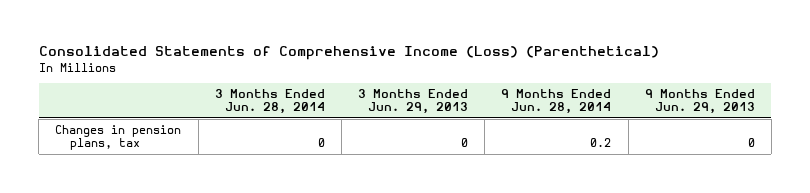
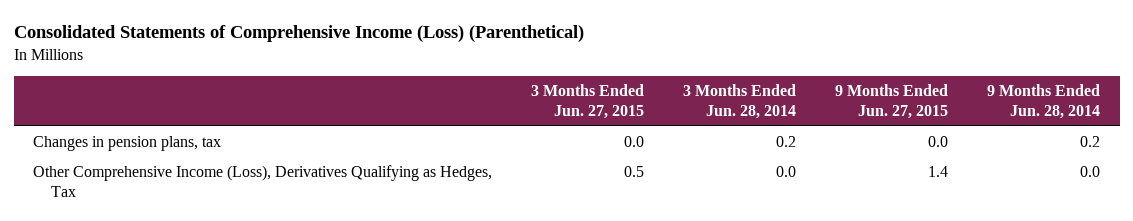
- | 3 Months Ended Jun. 28, 2014 | 3 Months Ended Jun. 29, 2013 | 9 Months Ended Jun. 28, 2014 | 9 Months Ended Jun. 29, 2013
+ | 3 Months Ended Jun. 27, 2015 | 3 Months Ended Jun. 28, 2014 | 9 Months Ended Jun. 27, 2015 | 9 Months Ended Jun. 28, 2014
- Changes in pension plans, tax | 0 | 0 | 0.2 | 0
+ Changes in pension plans, tax | 0.0 | 0.2 | 0.0 | 0.2
+ Other Comprehensive Income (Loss), Derivatives Qualifying as Hedges, Tax | 0.5 | 0.0 | 1.4 | 0.0

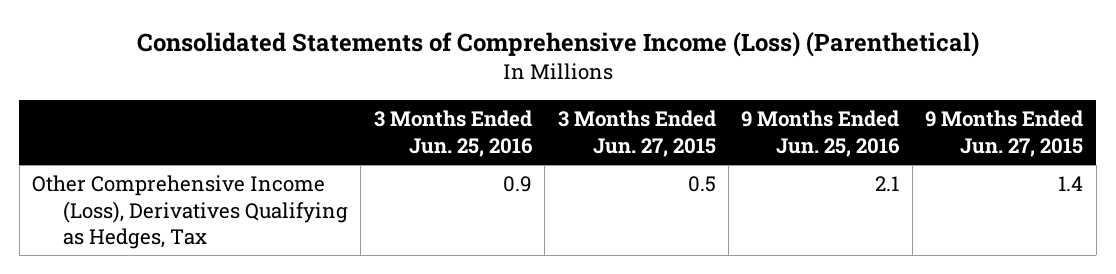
- | 3 Months Ended Jun. 27, 2015 | 3 Months Ended Jun. 28, 2014 | 9 Months Ended Jun. 27, 2015 | 9 Months Ended Jun. 28, 2014
+ | 3 Months Ended Jun. 25, 2016 | 3 Months Ended Jun. 27, 2015 | 9 Months Ended Jun. 25, 2016 | 9 Months Ended Jun. 27, 2015
- Changes in pension plans, tax | 0.0 | 0.2 | 0.0 | 0.2

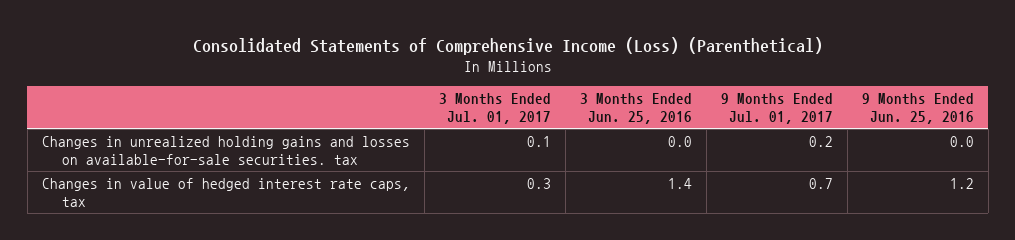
- | 3 Months Ended Jun. 25, 2016 | 3 Months Ended Jun. 27, 2015 | 9 Months Ended Jun. 25, 2016 | 9 Months Ended Jun. 27, 2015
+ | 3 Months Ended Jul. 01, 2017 | 3 Months Ended Jun. 25, 2016 | 9 Months Ended Jul. 01, 2017 | 9 Months Ended Jun. 25, 2016
- Other Comprehensive Income (Loss), Derivatives Qualifying as Hedges, Tax | 0.9 | 0.5 | 2.1 | 1.4
+ Changes in unrealized holding gains and losses on available-for-sale securities. tax | 0.1 | 0.0 | 0.2 | 0.0
+ Changes in value of hedged interest rate caps, tax | 0.3 | 1.4 | 0.7 | 1.2

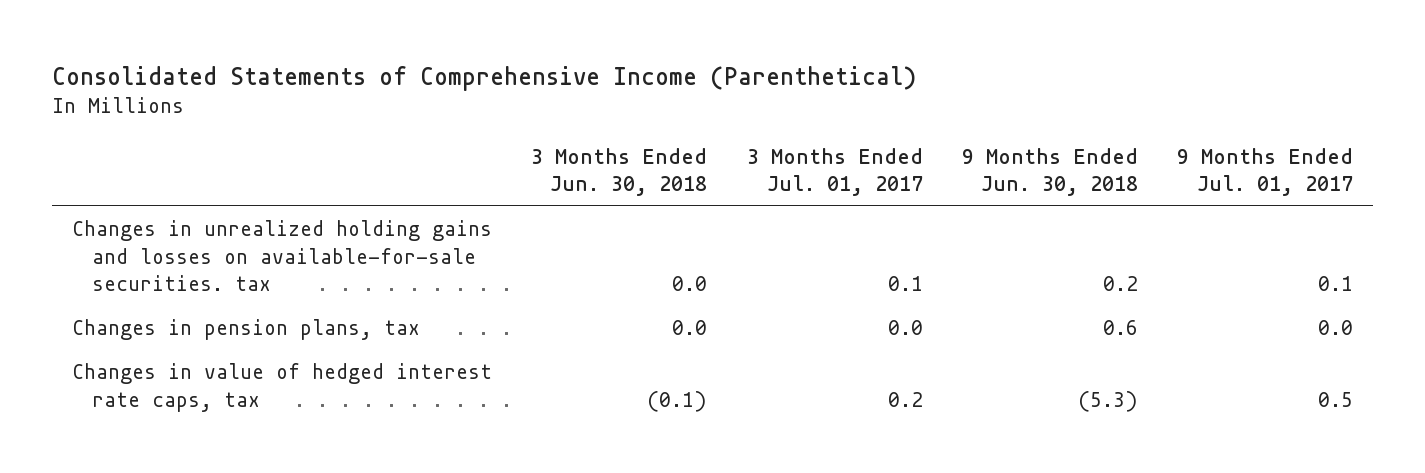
- Consolidated Statements of Comprehensive Income (Loss) (Parenthetical)
+ Consolidated Statements of Comprehensive Income (Parenthetical)
- | 3 Months Ended Jul. 01, 2017 | 3 Months Ended Jun. 25, 2016 | 9 Months Ended Jul. 01, 2017 | 9 Months Ended Jun. 25, 2016
+ | 3 Months Ended Jun. 30, 2018 | 3 Months Ended Jul. 01, 2017 | 9 Months Ended Jun. 30, 2018 | 9 Months Ended Jul. 01, 2017
- Changes in unrealized holding gains and losses on available-for-sale securities. tax | 0.1 | 0.0 | 0.2 | 0.0
- Changes in value of hedged interest rate caps, tax | 0.3 | 1.4 | 0.7 | 1.2
+ Changes in unrealized holding gains and losses on available-for-sale securities. tax | 0.0 | 0.1 | 0.2 | 0.1
+ Changes in pension plans, tax | 0.0 | 0.0 | 0.6 | 0.0
+ Changes in value of hedged interest rate caps, tax | (0.1) | 0.2 | (5.3) | 0.5

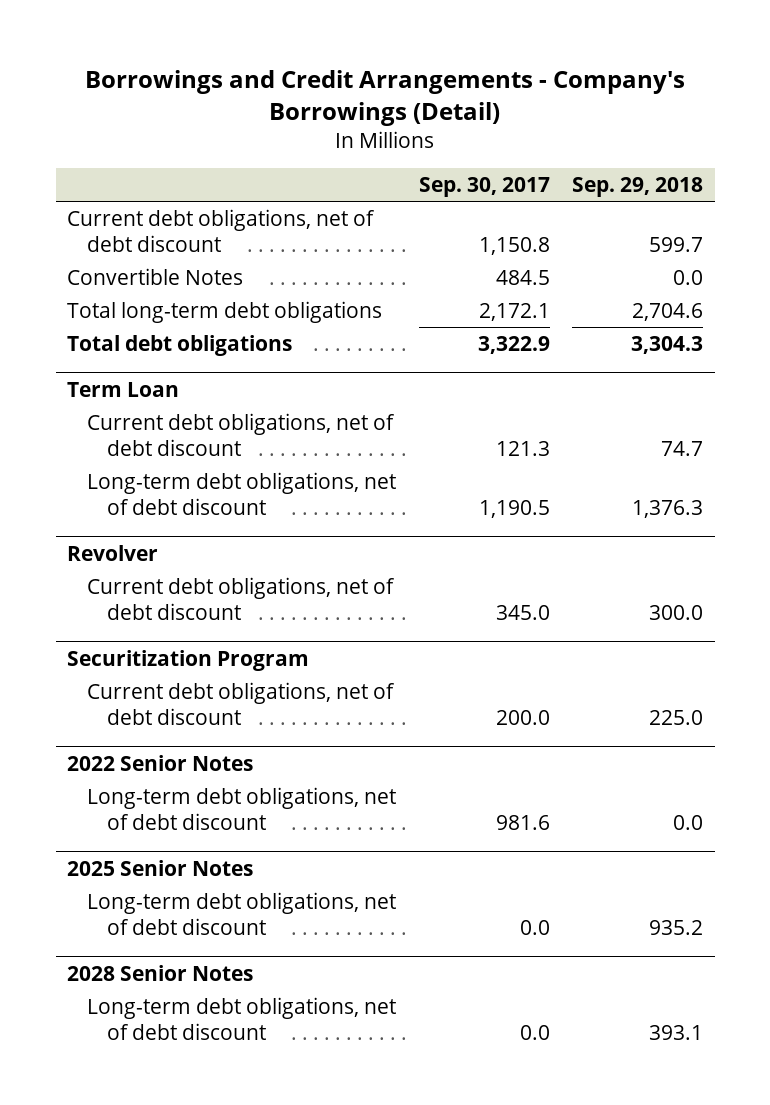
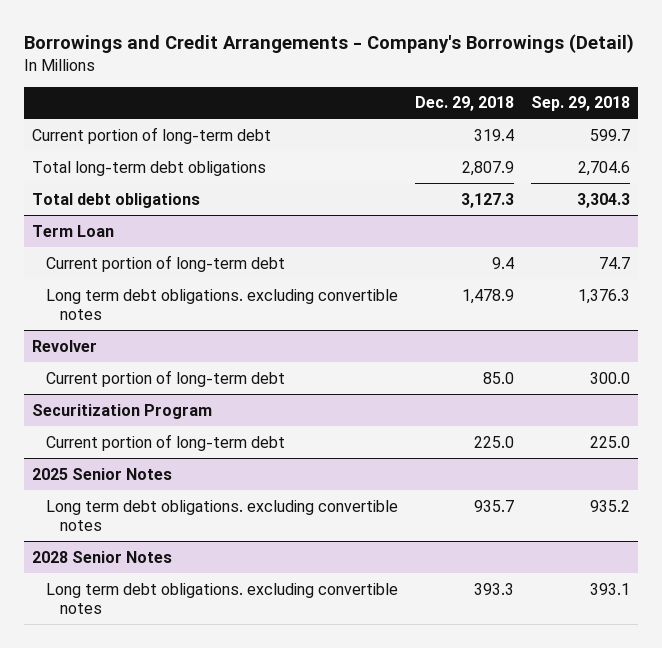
- | Sep. 30, 2017 | Sep. 29, 2018
+ | Dec. 29, 2018 | Sep. 29, 2018
- Current debt obligations, net of debt discount | 1,150.8 | 599.7
- Convertible Notes | 484.5 | 0.0
+ Current portion of long-term debt | 319.4 | 599.7
@ Term Loan
- Current debt obligations, net of debt discount | 121.3 | 74.7
- Long-term debt obligations, net of debt discount | 1,190.5 | 1,376.3
+ Current portion of long-term debt | 9.4 | 74.7
+ Long term debt obligations. excluding convertible notes | 1,478.9 | 1,376.3
@ Revolver
- Current debt obligations, net of debt discount | 345.0 | 300.0
+ Current portion of long-term debt | 85.0 | 300.0
@ Securitization Program
- Current debt obligations, net of debt discount | 200.0 | 225.0
- 2022 Senior Notes
- Long-term debt obligations, net of debt discount | 981.6 | 0.0
@ Securitization Program
+ Current portion of long-term debt | 225.0 | 225.0
@ 2025 Senior Notes
- Long-term debt obligations, net of debt discount | 0.0 | 935.2
+ Long term debt obligations. excluding convertible notes | 935.7 | 935.2
@ 2028 Senior Notes
- Long-term debt obligations, net of debt discount | 0.0 | 393.1
+ Long term debt obligations. excluding convertible notes | 393.3 | 393.1

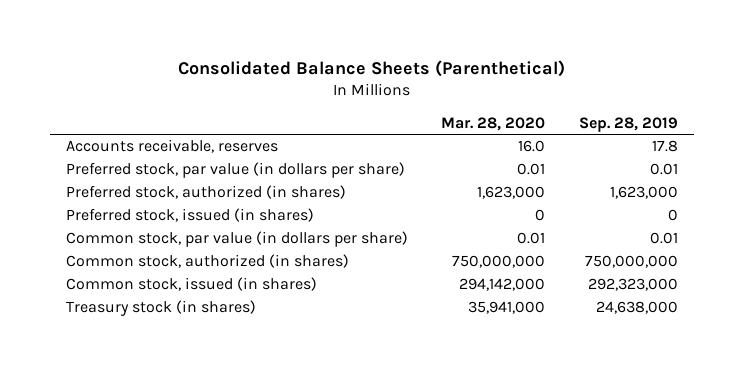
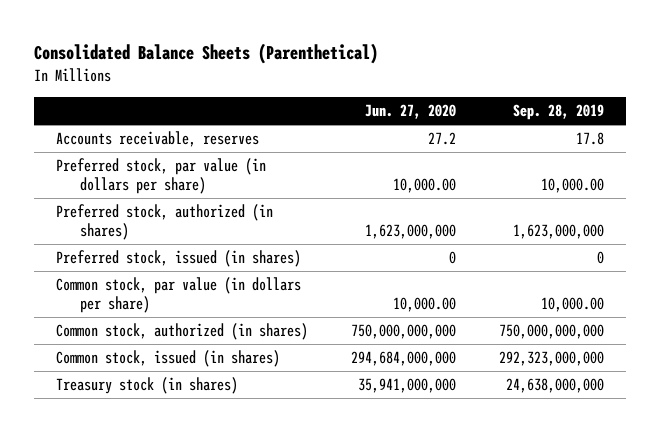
- | Mar. 28, 2020 | Sep. 28, 2019
+ | Jun. 27, 2020 | Sep. 28, 2019
- Preferred stock, par value (in dollars per share) | 0.01 | 0.01
- Preferred stock, authorized (in shares) | 1,623,000 | 1,623,000
+ Preferred stock, par value (in dollars per share) | 10,000.00 | 10,000.00
+ Preferred stock, authorized (in shares) | 1,623,000,000 | 1,623,000,000
- Common stock, par value (in dollars per share) | 0.01 | 0.01
- Common stock, authorized (in shares) | 750,000,000 | 750,000,000
- Common stock, issued (in shares) | 294,142,000 | 292,323,000
- Treasury stock (in shares) | 35,941,000 | 24,638,000
+ Common stock, par value (in dollars per share) | 10,000.00 | 10,000.00
+ Common stock, authorized (in shares) | 750,000,000,000 | 750,000,000,000
+ Common stock, issued (in shares) | 294,684,000,000 | 292,323,000,000
+ Treasury stock (in shares) | 35,941,000,000 | 24,638,000,000

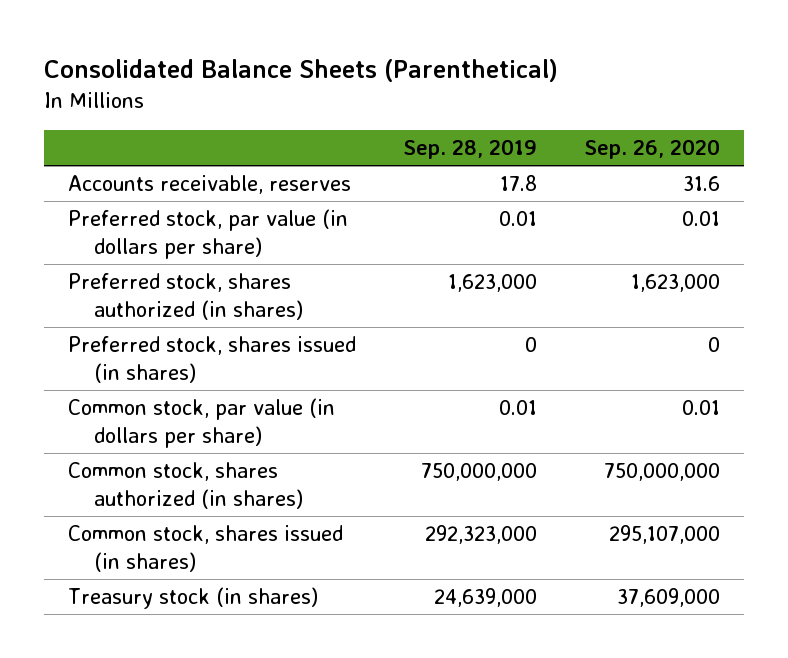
- | Jun. 27, 2020 | Sep. 28, 2019
+ | Sep. 28, 2019 | Sep. 26, 2020
- Preferred stock, par value (in dollars per share) | 10,000.00 | 10,000.00
- Preferred stock, authorized (in shares) | 1,623,000,000 | 1,623,000,000
- Preferred stock, issued (in shares) | 0 | 0
- Common stock, par value (in dollars per share) | 10,000.00 | 10,000.00
- Common stock, authorized (in shares) | 750,000,000,000 | 750,000,000,000
- Common stock, issued (in shares) | 294,684,000,000 | 292,323,000,000
- Treasury stock (in shares) | 35,941,000,000 | 24,638,000,000
+ Preferred stock, par value (in dollars per share) | 0.01 | 0.01
+ Preferred stock, shares authorized (in shares) | 1,623,000 | 1,623,000
+ Preferred stock, shares issued (in shares) | 0 | 0
+ Common stock, par value (in dollars per share) | 0.01 | 0.01
+ Common stock, shares authorized (in shares) | 750,000,000 | 750,000,000
+ Common stock, shares issued (in shares) | 292,323,000 | 295,107,000
+ Treasury stock (in shares) | 24,639,000 | 37,609,000

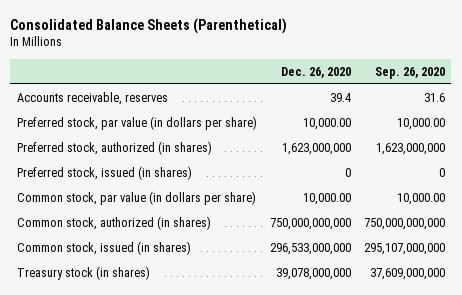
- | Sep. 28, 2019 | Sep. 26, 2020
+ | Dec. 26, 2020 | Sep. 26, 2020
- Preferred stock, par value (in dollars per share) | 0.01 | 0.01
- Preferred stock, shares authorized (in shares) | 1,623,000 | 1,623,000
- Preferred stock, shares issued (in shares) | 0 | 0
- Common stock, par value (in dollars per share) | 0.01 | 0.01
- Common stock, shares authorized (in shares) | 750,000,000 | 750,000,000
- Common stock, shares issued (in shares) | 292,323,000 | 295,107,000
- Treasury stock (in shares) | 24,639,000 | 37,609,000
+ Preferred stock, par value (in dollars per share) | 10,000.00 | 10,000.00
+ Preferred stock, authorized (in shares) | 1,623,000,000 | 1,623,000,000
+ Preferred stock, issued (in shares) | 0 | 0
+ Common stock, par value (in dollars per share) | 10,000.00 | 10,000.00
+ Common stock, authorized (in shares) | 750,000,000,000 | 750,000,000,000
+ Common stock, issued (in shares) | 296,533,000,000 | 295,107,000,000
+ Treasury stock (in shares) | 39,078,000,000 | 37,609,000,000

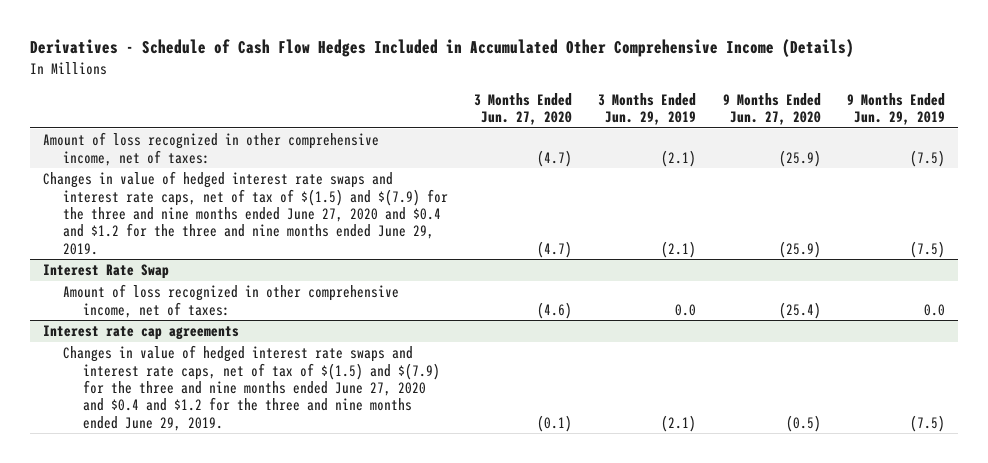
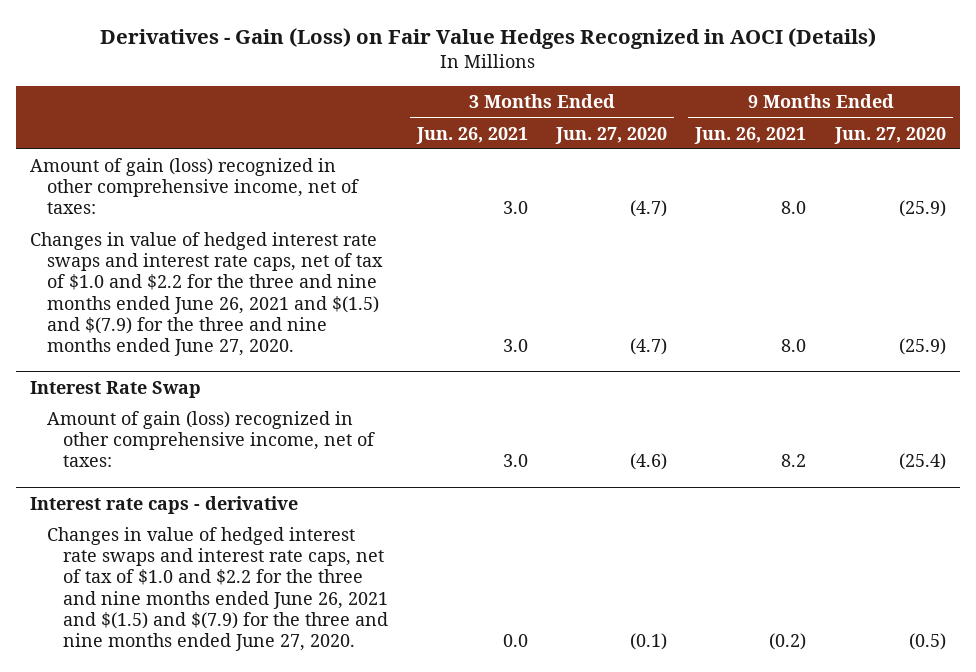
- Derivatives - Schedule of Cash Flow Hedges Included in Accumulated Other Comprehensive Income (Details)
+ Derivatives - Gain (Loss) on Fair Value Hedges Recognized in AOCI (Details)
- | 3 Months Ended Jun. 27, 2020 | 3 Months Ended Jun. 29, 2019 | 9 Months Ended Jun. 27, 2020 | 9 Months Ended Jun. 29, 2019
+ | 3 Months Ended Jun. 26, 2021 | 3 Months Ended Jun. 27, 2020 | 9 Months Ended Jun. 26, 2021 | 9 Months Ended Jun. 27, 2020
- Amount of loss recognized in other comprehensive income, net of taxes: | (4.7) | (2.1) | (25.9) | (7.5)
- Changes in value of hedged interest rate swaps and interest rate caps, net of tax of $(1.5) and $(7.9) for the three and nine months ended June 27, 2020 and $0.4 and $1.2 for the three and nine months ended June 29, 2019. | (4.7) | (2.1) | (25.9) | (7.5)
+ Amount of gain (loss) recognized in other comprehensive income, net of taxes: | 3.0 | (4.7) | 8.0 | (25.9)
+ Changes in value of hedged interest rate swaps and interest rate caps, net of tax of $1.0 and $2.2 for the three and nine months ended June 26, 2021 and $(1.5) and $(7.9) for the three and nine months ended June 27, 2020. | 3.0 | (4.7) | 8.0 | (25.9)
@ Interest Rate Swap
- Amount of loss recognized in other comprehensive income, net of taxes: | (4.6) | 0.0 | (25.4) | 0.0
- Interest rate cap agreements
- Changes in value of hedged interest rate swaps and interest rate caps, net of tax of $(1.5) and $(7.9) for the three and nine months ended June 27, 2020 and $0.4 and $1.2 for the three and nine months ended June 29, 2019. | (0.1) | (2.1) | (0.5) | (7.5)
@ Interest Rate Swap
+ Amount of gain (loss) recognized in other comprehensive income, net of taxes: | 3.0 | (4.6) | 8.2 | (25.4)
+ Interest rate caps - derivative
+ Changes in value of hedged interest rate swaps and interest rate caps, net of tax of $1.0 and $2.2 for the three and nine months ended June 26, 2021 and $(1.5) and $(7.9) for the three and nine months ended June 27, 2020. | 0.0 | (0.1) | (0.2) | (0.5)

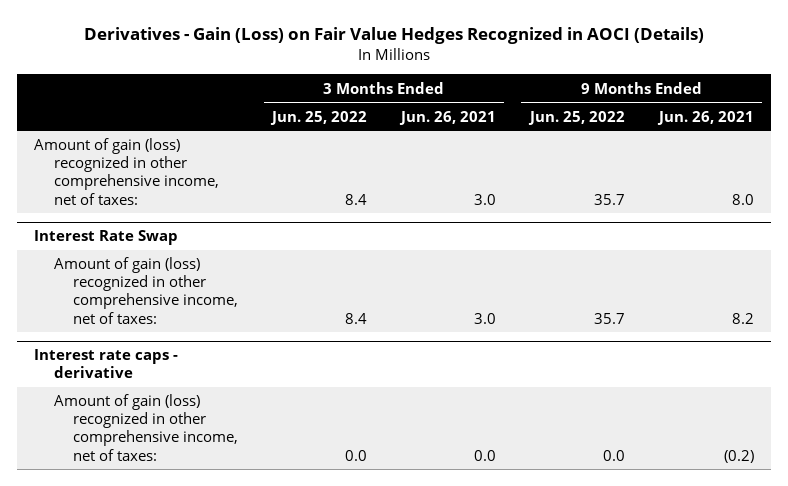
- | 3 Months Ended Jun. 26, 2021 | 3 Months Ended Jun. 27, 2020 | 9 Months Ended Jun. 26, 2021 | 9 Months Ended Jun. 27, 2020
+ | 3 Months Ended Jun. 25, 2022 | 3 Months Ended Jun. 26, 2021 | 9 Months Ended Jun. 25, 2022 | 9 Months Ended Jun. 26, 2021
- Changes in value of hedged interest rate swaps and interest rate caps, net of tax of $1.0 and $2.2 for the three and nine months ended June 26, 2021 and $(1.5) and $(7.9) for the three and nine months ended June 27, 2020. | 3.0 | (4.7) | 8.0 | (25.9)
@ Interest rate caps - derivative
- Changes in value of hedged interest rate swaps and interest rate caps, net of tax of $1.0 and $2.2 for the three and nine months ended June 26, 2021 and $(1.5) and $(7.9) for the three and nine months ended June 27, 2020. | 0.0 | (0.1) | (0.2) | (0.5)
+ Amount of gain (loss) recognized in other comprehensive income, net of taxes: | 0.0 | 0.0 | 0.0 | (0.2)

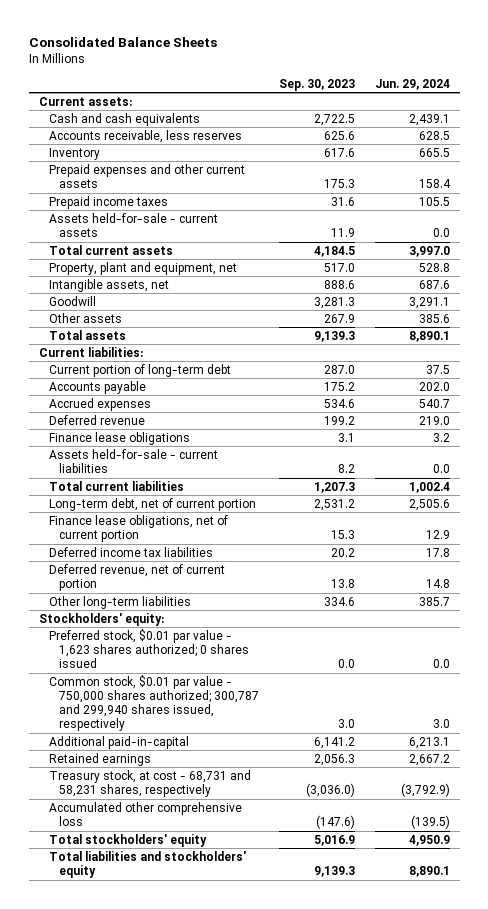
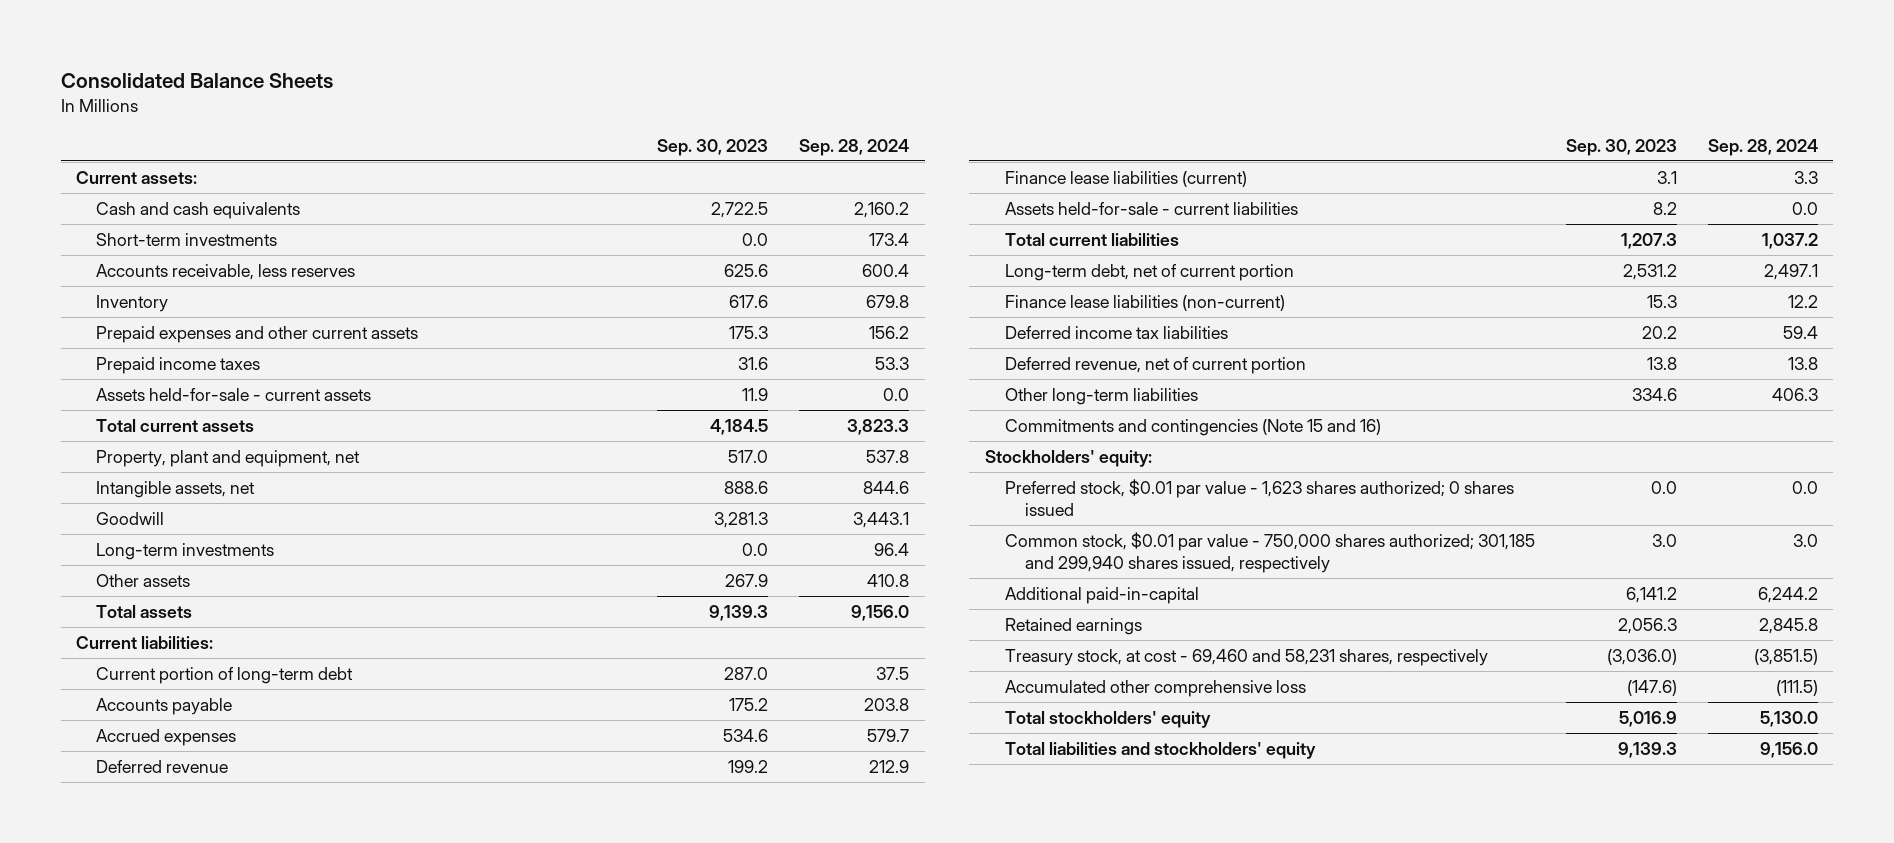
- | Sep. 30, 2023 | Jun. 29, 2024
+ | Sep. 30, 2023 | Sep. 28, 2024
+ Short-term investments | 0.0 | 173.4
+ Long-term investments | 0.0 | 96.4
- Finance lease obligations | 3.1 | 3.2
+ Finance lease liabilities (current) | 3.1 | 3.3
- Finance lease obligations, net of current portion | 15.3 | 12.9
+ Finance lease liabilities (non-current) | 15.3 | 12.2
+ Commitments and contingencies (Note 15 and 16)
- Common stock, $0.01 par value - 750,000 shares authorized; 300,787 and 299,940 shares issued, respectively | 3.0 | 3.0
+ Common stock, $0.01 par value - 750,000 shares authorized; 301,185 and 299,940 shares issued, respectively | 3.0 | 3.0
- Treasury stock, at cost - 68,731 and 58,231 shares, respectively | (3,036.0) | (3,792.9)
+ Treasury stock, at cost - 69,460 and 58,231 shares, respectively | (3,036.0) | (3,851.5)

